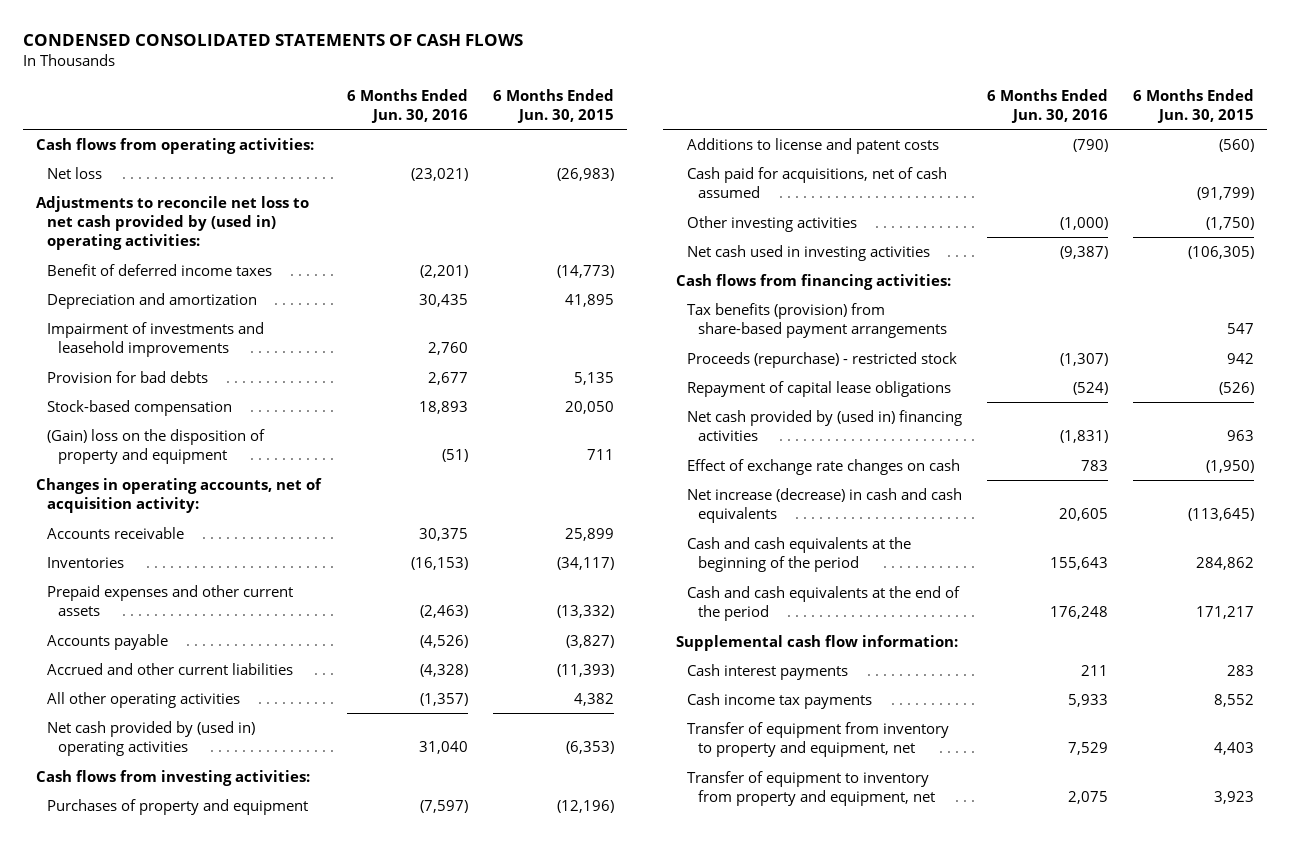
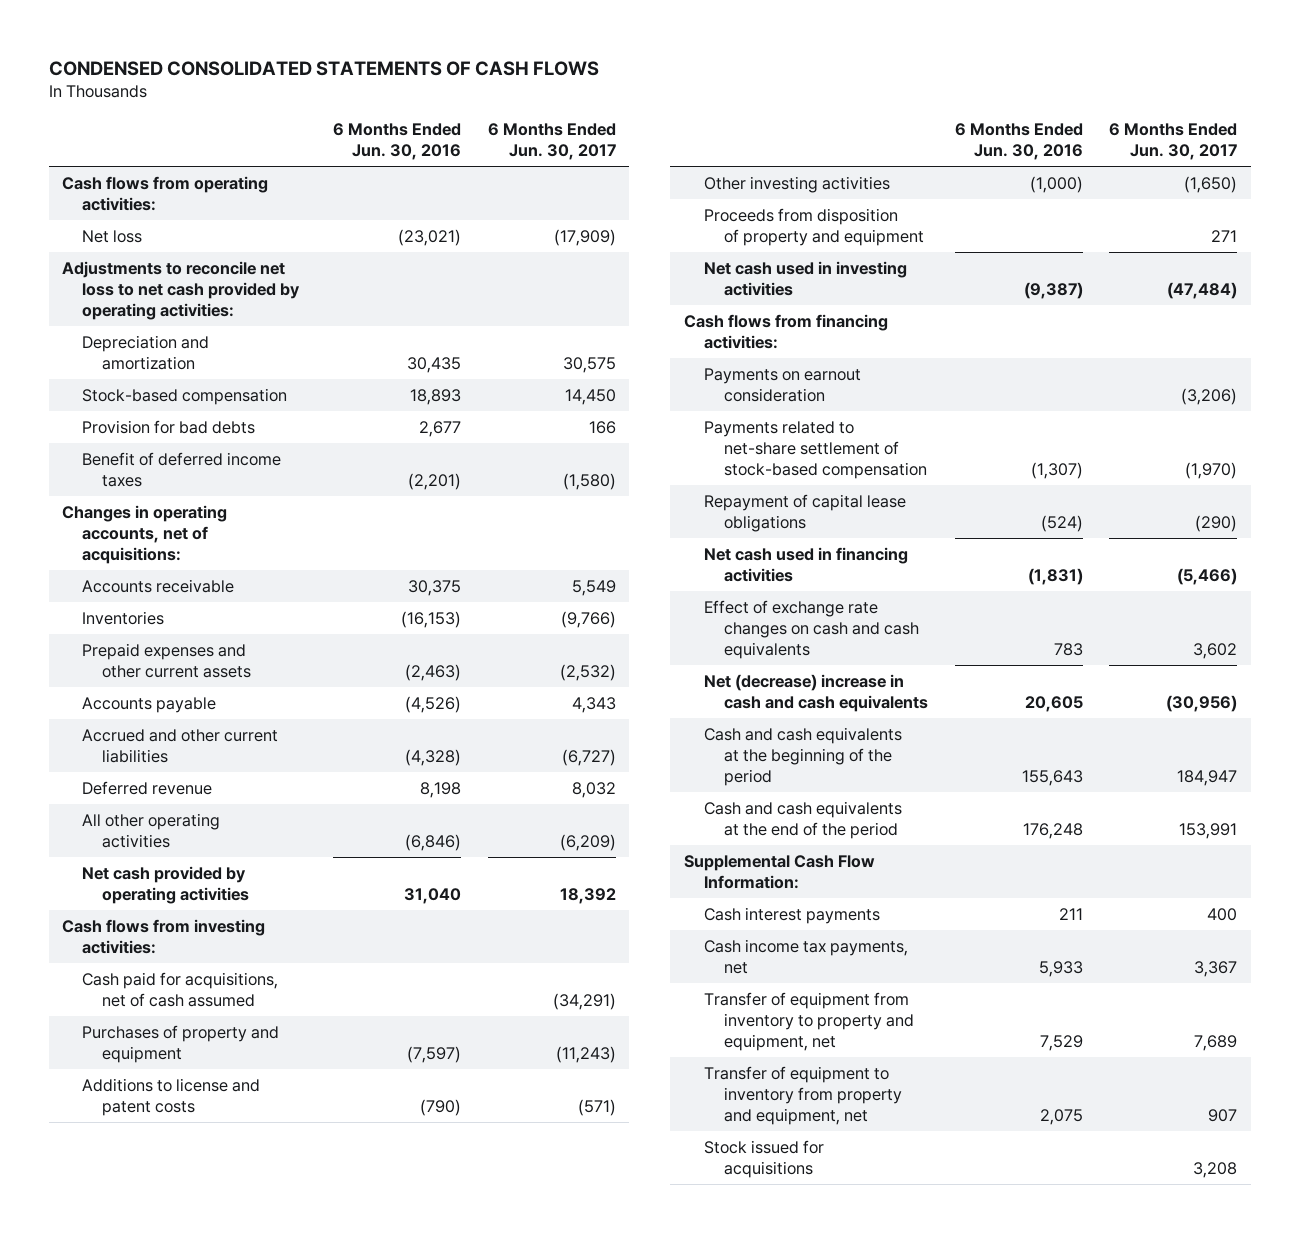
- | 6 Months Ended Jun. 30, 2016 | 6 Months Ended Jun. 30, 2015
+ | 6 Months Ended Jun. 30, 2016 | 6 Months Ended Jun. 30, 2017
- Adjustments to reconcile net loss to net cash provided by (used in) operating activities:
+ Adjustments to reconcile net loss to net cash provided by operating activities:
- Impairment of investments and leasehold improvements | 2,760 |
- (Gain) loss on the disposition of property and equipment | (51) | 711
- Changes in operating accounts, net of acquisition activity:
moved down: Provision for bad debts | 2,677 | 166
moved down: Benefit of deferred income taxes | (2,201) | (1,580)
+ Changes in operating accounts, net of acquisitions:
- All other operating activities | (1,357) | 4,382
- Net cash provided by (used in) operating activities | 31,040 | (6,353)
+ Deferred revenue | 8,198 | 8,032
+ All other operating activities | (6,846) | (6,209)
+ Net cash provided by operating activities | 31,040 | 18,392
moved up: Cash paid for acquisitions, net of cash assumed | | (34,291)
+ Proceeds from disposition of property and equipment | | 271
- Tax benefits (provision) from share-based payment arrangements | | 547
- Proceeds (repurchase) - restricted stock | (1,307) | 942
+ Payments on earnout consideration | | (3,206)
+ Payments related to net-share settlement of stock-based compensation | (1,307) | (1,970)
- Net cash provided by (used in) financing activities | (1,831) | 963
- Effect of exchange rate changes on cash | 783 | (1,950)
- Net increase (decrease) in cash and cash equivalents | 20,605 | (113,645)
+ Net cash used in financing activities | (1,831) | (5,466)
+ Effect of exchange rate changes on cash and cash equivalents | 783 | 3,602
+ Net (decrease) increase in cash and cash equivalents | 20,605 | (30,956)
- Supplemental cash flow information:
+ Supplemental Cash Flow Information:
- Cash income tax payments | 5,933 | 8,552
+ Cash income tax payments, net | 5,933 | 3,367
+ Stock issued for acquisitions | | 3,208

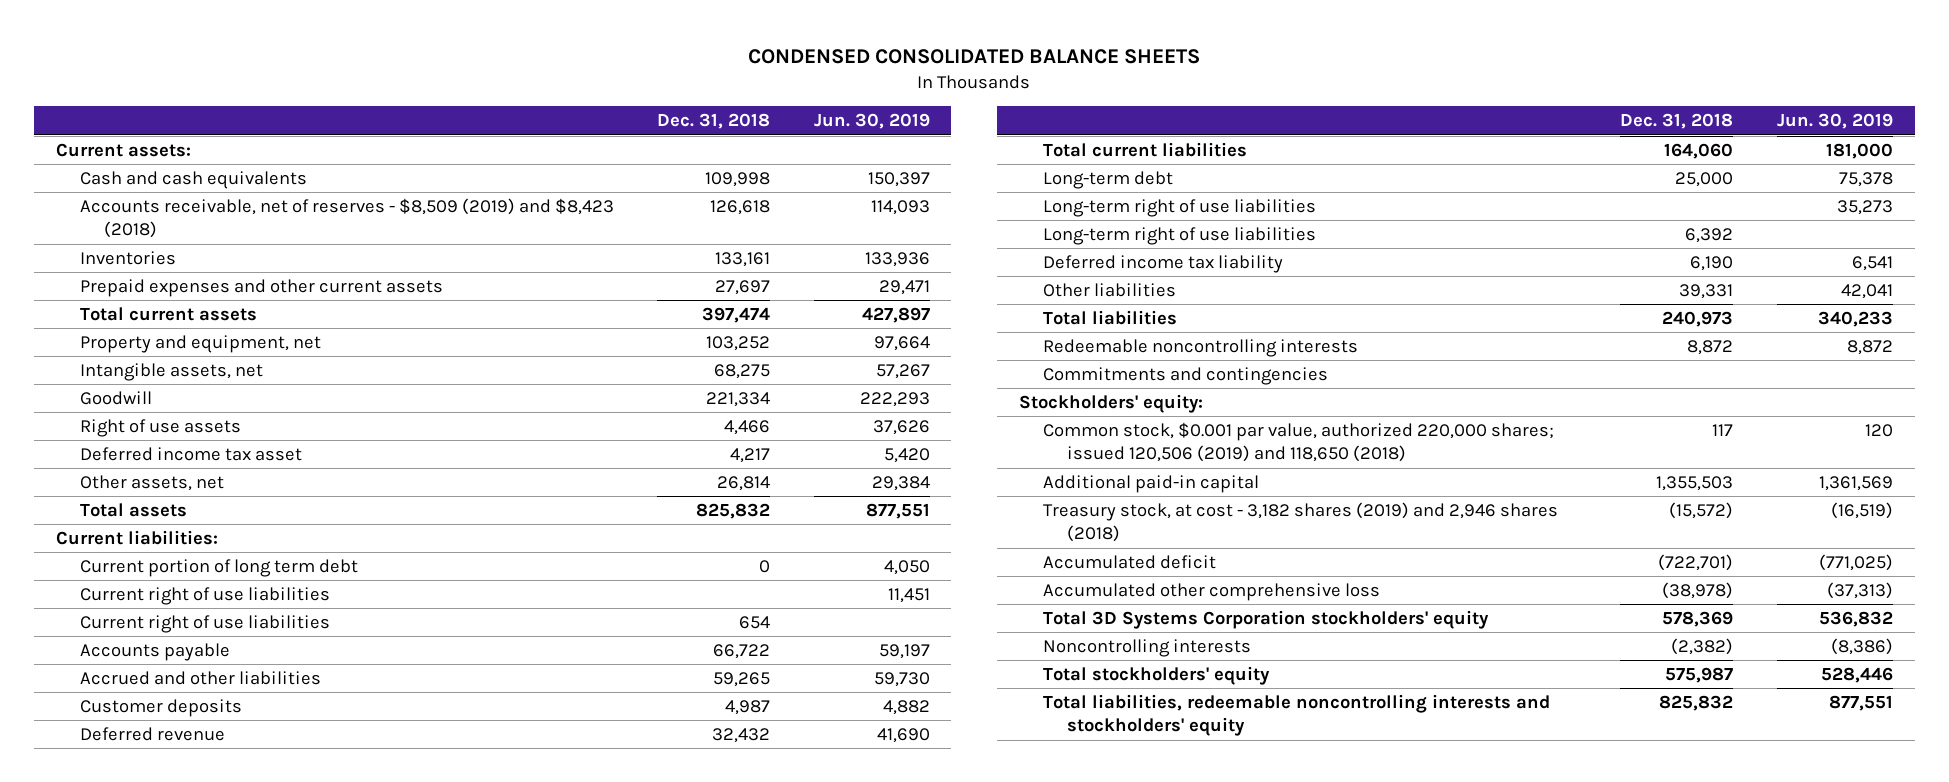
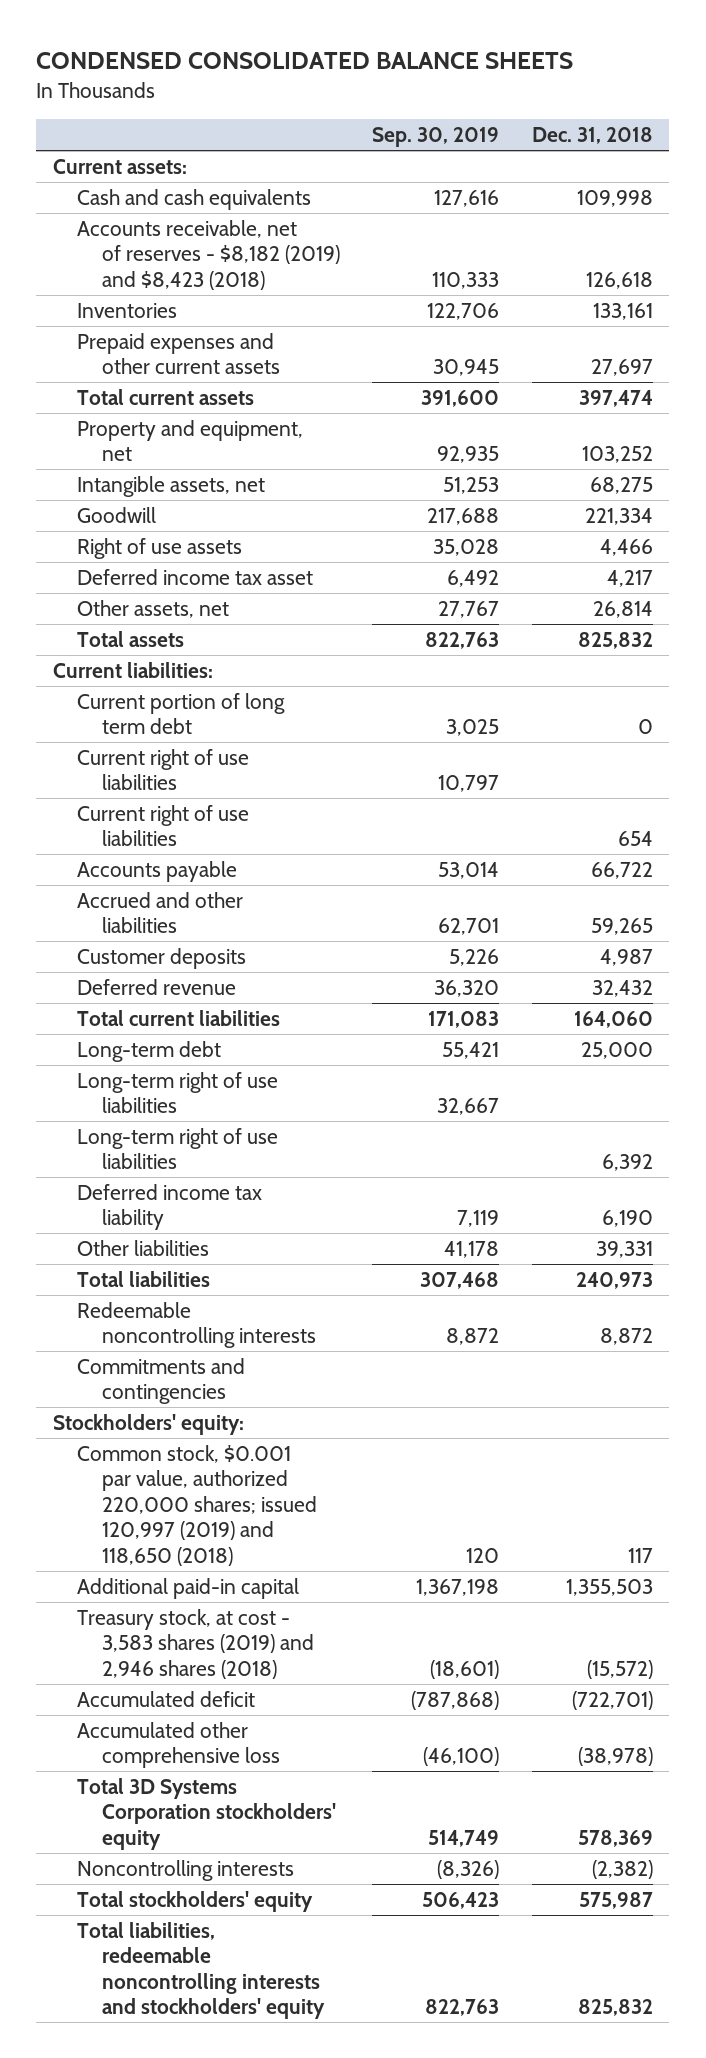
- | Dec. 31, 2018 | Jun. 30, 2019
+ | Sep. 30, 2019 | Dec. 31, 2018
- Accounts receivable, net of reserves - $8,509 (2019) and $8,423 (2018) | 126,618 | 114,093
+ Accounts receivable, net of reserves - $8,182 (2019) and $8,423 (2018) | 110,333 | 126,618
- Common stock, $0.001 par value, authorized 220,000 shares; issued 120,506 (2019) and 118,650 (2018) | 117 | 120
+ Common stock, $0.001 par value, authorized 220,000 shares; issued 120,997 (2019) and 118,650 (2018) | 120 | 117
- Treasury stock, at cost - 3,182 shares (2019) and 2,946 shares (2018) | (15,572) | (16,519)
+ Treasury stock, at cost - 3,583 shares (2019) and 2,946 shares (2018) | (18,601) | (15,572)

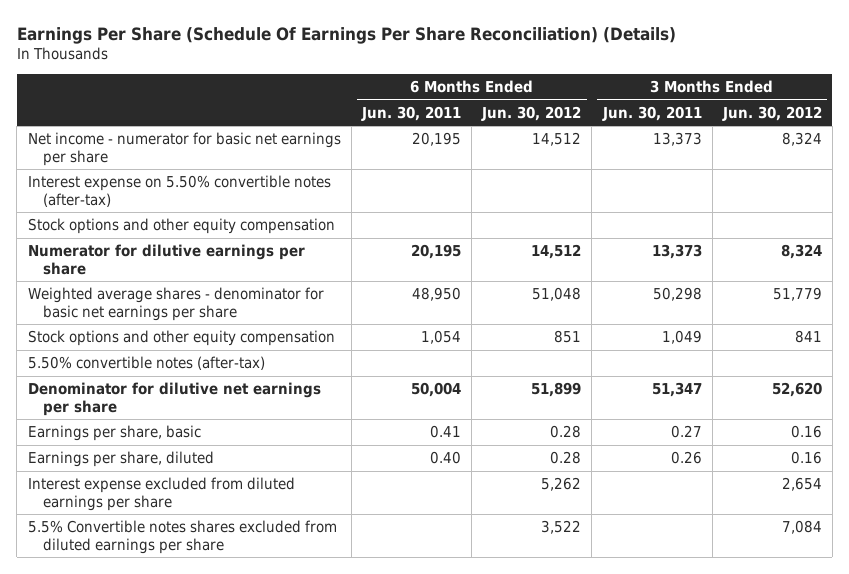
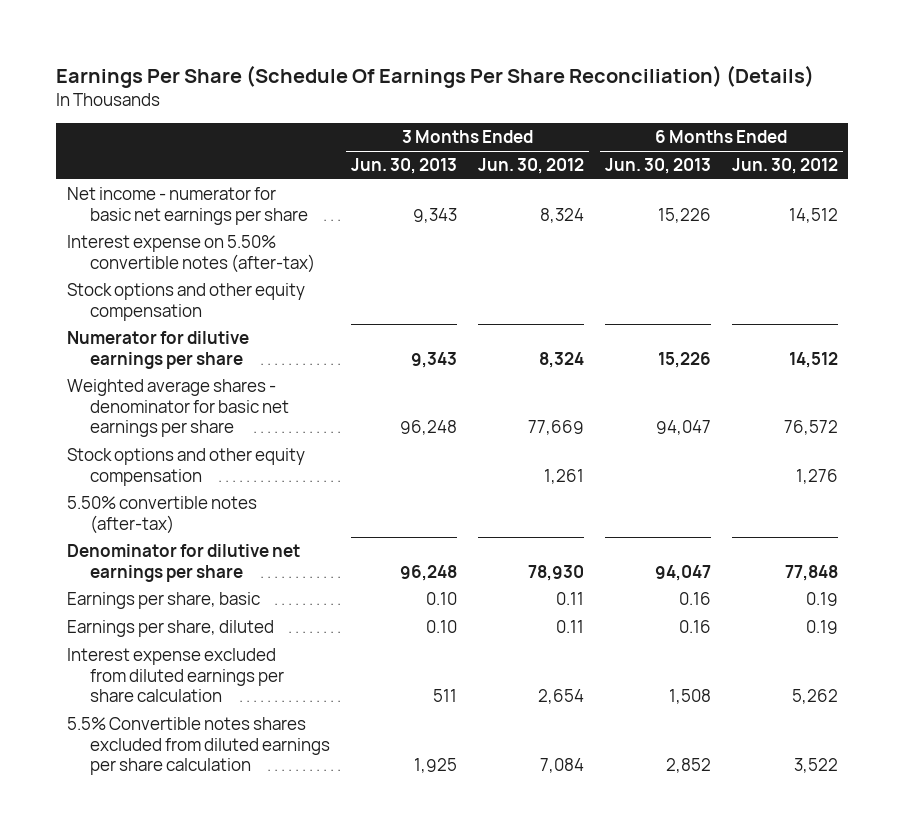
- | 6 Months Ended Jun. 30, 2011 | 6 Months Ended Jun. 30, 2012 | 3 Months Ended Jun. 30, 2011 | 3 Months Ended Jun. 30, 2012
+ | 3 Months Ended Jun. 30, 2013 | 3 Months Ended Jun. 30, 2012 | 6 Months Ended Jun. 30, 2013 | 6 Months Ended Jun. 30, 2012
- Weighted average shares - denominator for basic net earnings per share | 48,950 | 51,048 | 50,298 | 51,779
- Stock options and other equity compensation | 1,054 | 851 | 1,049 | 841
+ Weighted average shares - denominator for basic net earnings per share | 96,248 | 77,669 | 94,047 | 76,572
+ Stock options and other equity compensation | | 1,261 | | 1,276
- Denominator for dilutive net earnings per share | 50,004 | 51,899 | 51,347 | 52,620
- Earnings per share, basic | 0.41 | 0.28 | 0.27 | 0.16
- Earnings per share, diluted | 0.40 | 0.28 | 0.26 | 0.16
- Interest expense excluded from diluted earnings per share | | 5,262 | | 2,654
- 5.5% Convertible notes shares excluded from diluted earnings per share | | 3,522 | | 7,084
+ Denominator for dilutive net earnings per share | 96,248 | 78,930 | 94,047 | 77,848
+ Earnings per share, basic | 0.10 | 0.11 | 0.16 | 0.19
+ Earnings per share, diluted | 0.10 | 0.11 | 0.16 | 0.19
+ Interest expense excluded from diluted earnings per share calculation | 511 | 2,654 | 1,508 | 5,262
+ 5.5% Convertible notes shares excluded from diluted earnings per share calculation | 1,925 | 7,084 | 2,852 | 3,522

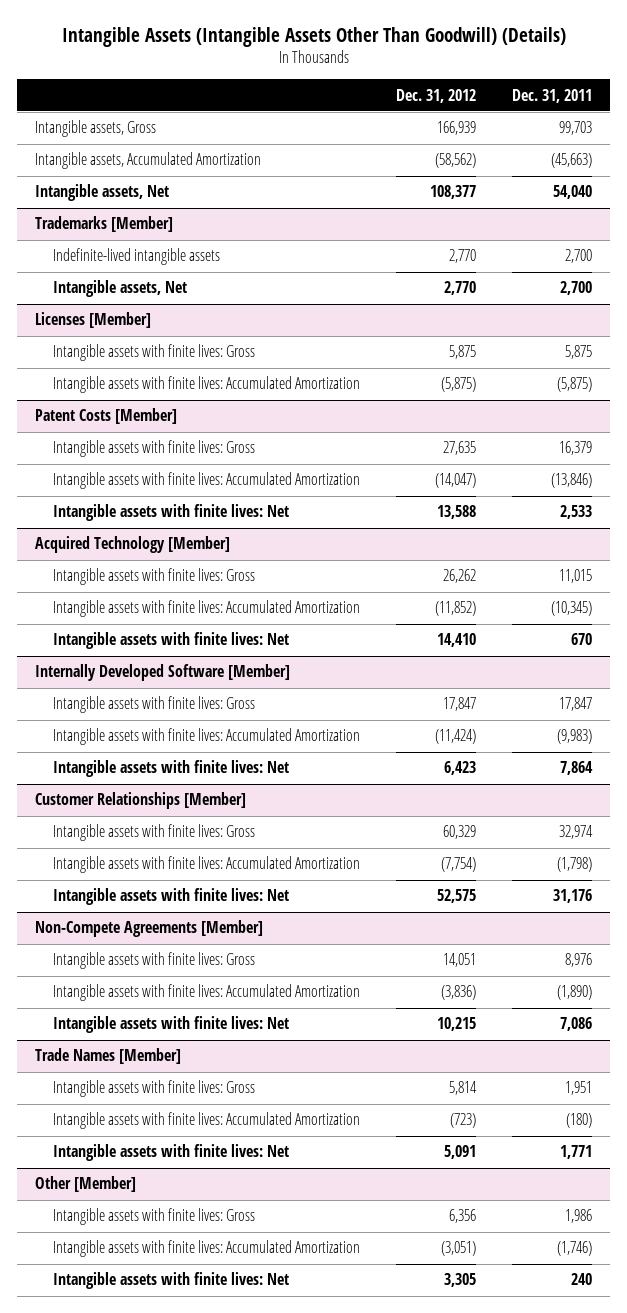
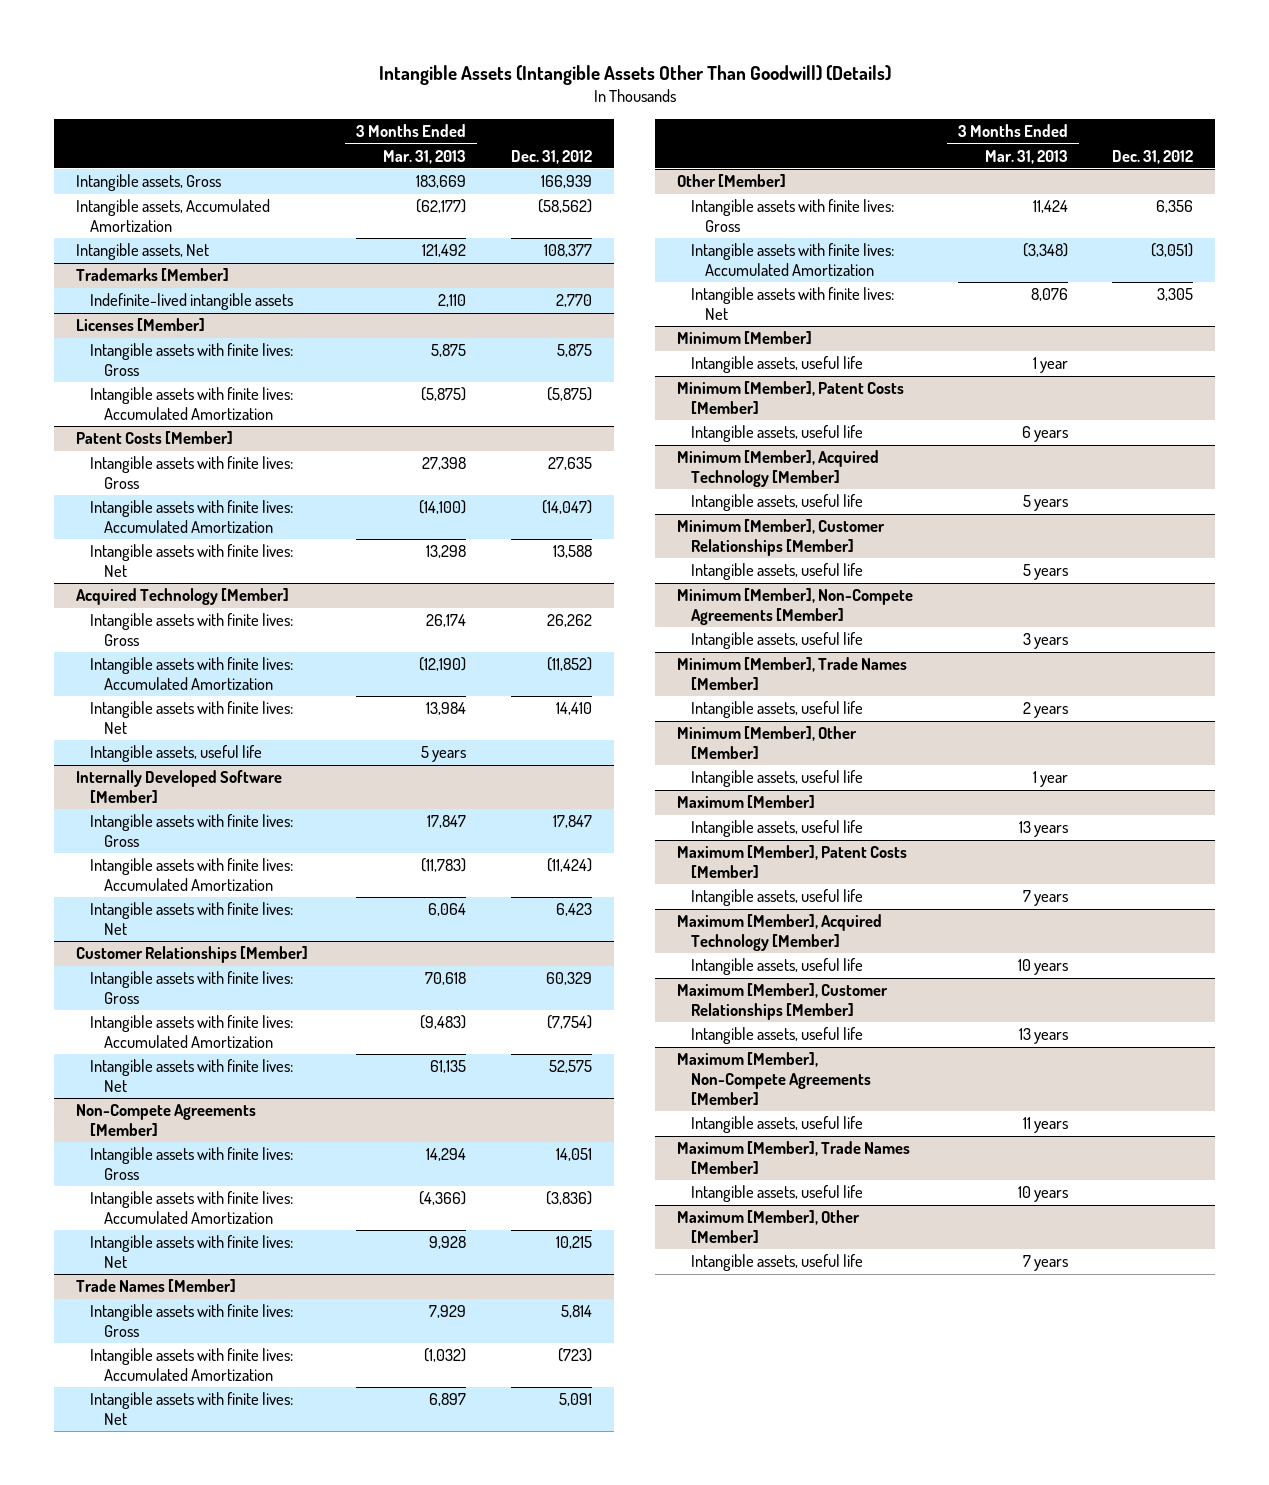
- | Dec. 31, 2012 | Dec. 31, 2011
+ | 3 Months Ended Mar. 31, 2013 | Dec. 31, 2012
@ Trademarks [Member]
- Intangible assets, Net | 2,770 | 2,700
@ Acquired Technology [Member]
+ Intangible assets, useful life | 5 years |
+ Minimum [Member]
+ Intangible assets, useful life | 1 year |
+ Minimum [Member], Patent Costs [Member]
+ Intangible assets, useful life | 6 years |
+ Minimum [Member], Acquired Technology [Member]
+ Intangible assets, useful life | 5 years |
+ Minimum [Member], Customer Relationships [Member]
+ Intangible assets, useful life | 5 years |
+ Minimum [Member], Non-Compete Agreements [Member]
+ Intangible assets, useful life | 3 years |
+ Minimum [Member], Trade Names [Member]
+ Intangible assets, useful life | 2 years |
+ Minimum [Member], Other [Member]
+ Intangible assets, useful life | 1 year |
+ Maximum [Member]
+ Intangible assets, useful life | 13 years |
+ Maximum [Member], Patent Costs [Member]
+ Intangible assets, useful life | 7 years |
+ Maximum [Member], Acquired Technology [Member]
+ Intangible assets, useful life | 10 years |
+ Maximum [Member], Customer Relationships [Member]
+ Intangible assets, useful life | 13 years |
+ Maximum [Member], Non-Compete Agreements [Member]
+ Intangible assets, useful life | 11 years |
+ Maximum [Member], Trade Names [Member]
+ Intangible assets, useful life | 10 years |
+ Maximum [Member], Other [Member]
+ Intangible assets, useful life | 7 years |

